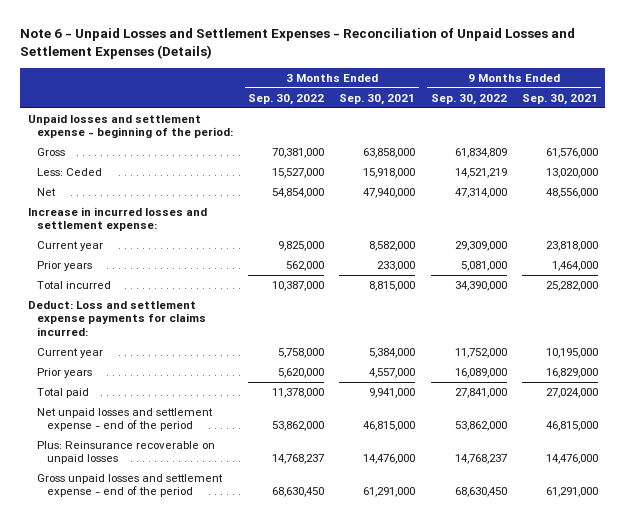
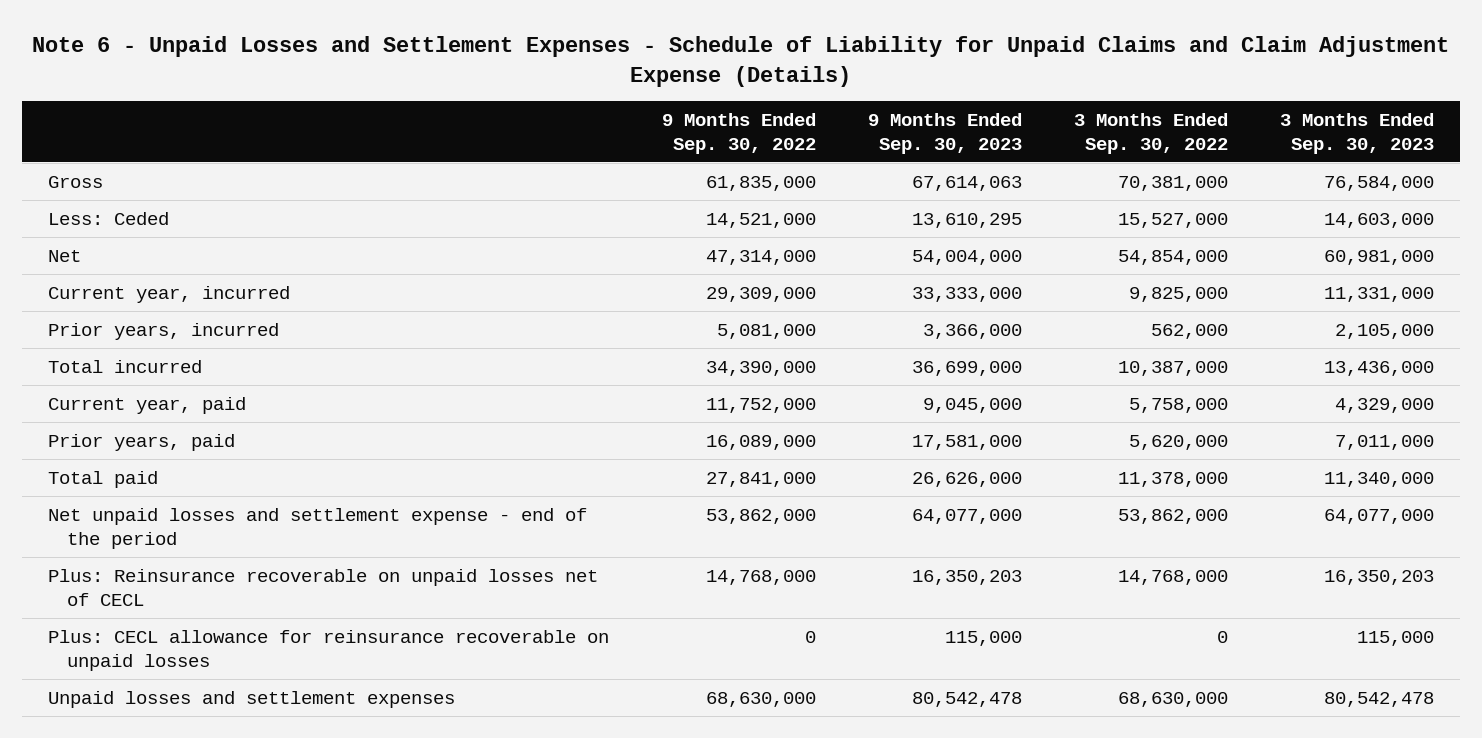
- Note 6 - Unpaid Losses and Settlement Expenses - Reconciliation of Unpaid Losses and Settlement Expenses (Details)
+ Note 6 - Unpaid Losses and Settlement Expenses - Schedule of Liability for Unpaid Claims and Claim Adjustment Expense (Details)
- | 3 Months Ended Sep. 30, 2022 | 3 Months Ended Sep. 30, 2021 | 9 Months Ended Sep. 30, 2022 | 9 Months Ended Sep. 30, 2021
+ | 9 Months Ended Sep. 30, 2022 | 9 Months Ended Sep. 30, 2023 | 3 Months Ended Sep. 30, 2022 | 3 Months Ended Sep. 30, 2023
- Unpaid losses and settlement expense - beginning of the period:
- Gross | 70,381,000 | 63,858,000 | 61,834,809 | 61,576,000
- Less: Ceded | 15,527,000 | 15,918,000 | 14,521,219 | 13,020,000
+ Gross | 61,835,000 | 67,614,063 | 70,381,000 | 76,584,000
+ Less: Ceded | 14,521,000 | 13,610,295 | 15,527,000 | 14,603,000
- Increase in incurred losses and settlement expense:
- Current year | 9,825,000 | 8,582,000 | 29,309,000 | 23,818,000
- Prior years | 562,000 | 233,000 | 5,081,000 | 1,464,000
+ Current year, incurred | 29,309,000 | 33,333,000 | 9,825,000 | 11,331,000
+ Prior years, incurred | 5,081,000 | 3,366,000 | 562,000 | 2,105,000
- Deduct: Loss and settlement expense payments for claims incurred:
- Current year | 5,758,000 | 5,384,000 | 11,752,000 | 10,195,000
- Prior years | 5,620,000 | 4,557,000 | 16,089,000 | 16,829,000
+ Current year, paid | 11,752,000 | 9,045,000 | 5,758,000 | 4,329,000
+ Prior years, paid | 16,089,000 | 17,581,000 | 5,620,000 | 7,011,000
- Plus: Reinsurance recoverable on unpaid losses | 14,768,237 | 14,476,000 | 14,768,237 | 14,476,000
- Gross unpaid losses and settlement expense - end of the period | 68,630,450 | 61,291,000 | 68,630,450 | 61,291,000
+ Plus: Reinsurance recoverable on unpaid losses net of CECL | 14,768,000 | 16,350,203 | 14,768,000 | 16,350,203
+ Plus: CECL allowance for reinsurance recoverable on unpaid losses | 0 | 115,000 | 0 | 115,000
+ Unpaid losses and settlement expenses | 68,630,000 | 80,542,478 | 68,630,000 | 80,542,478

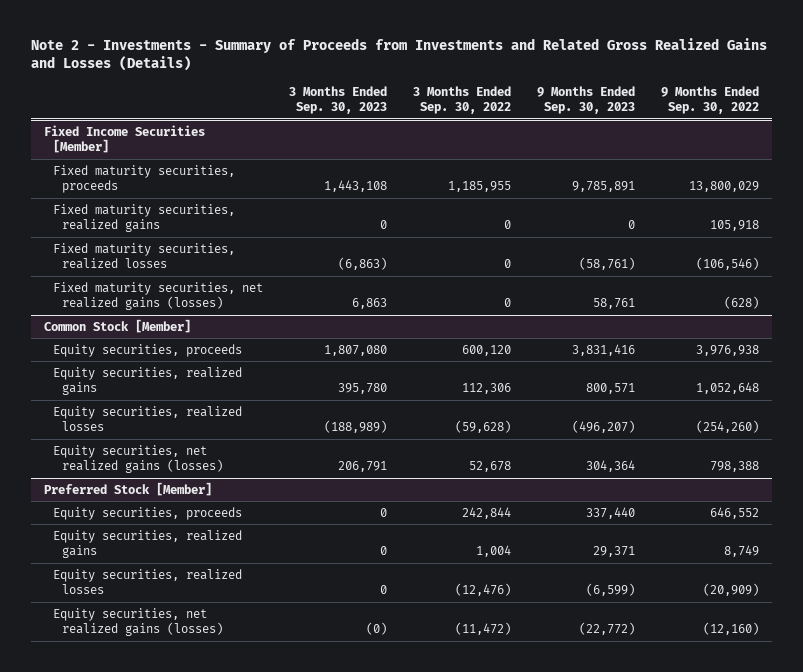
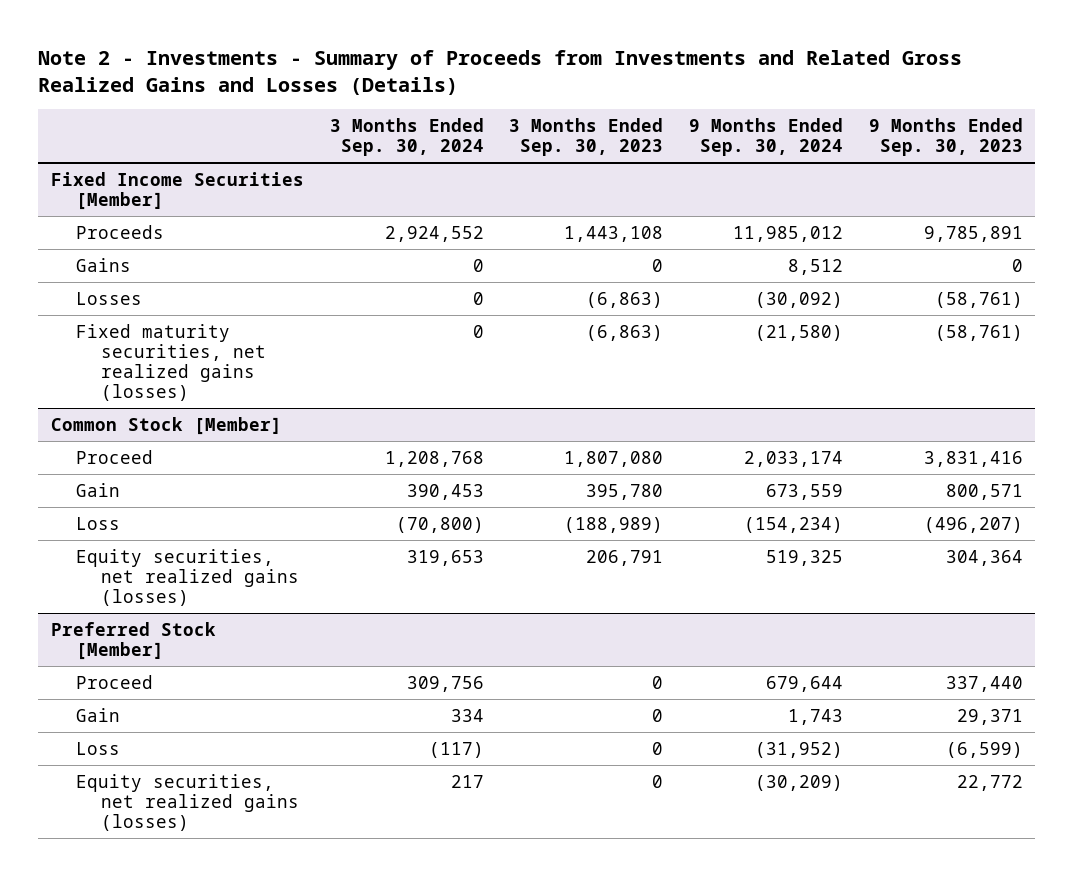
- | 3 Months Ended Sep. 30, 2023 | 3 Months Ended Sep. 30, 2022 | 9 Months Ended Sep. 30, 2023 | 9 Months Ended Sep. 30, 2022
+ | 3 Months Ended Sep. 30, 2024 | 3 Months Ended Sep. 30, 2023 | 9 Months Ended Sep. 30, 2024 | 9 Months Ended Sep. 30, 2023
@ Fixed Income Securities [Member]
- Fixed maturity securities, proceeds | 1,443,108 | 1,185,955 | 9,785,891 | 13,800,029
- Fixed maturity securities, realized gains | 0 | 0 | 0 | 105,918
- Fixed maturity securities, realized losses | (6,863) | 0 | (58,761) | (106,546)
- Fixed maturity securities, net realized gains (losses) | 6,863 | 0 | 58,761 | (628)
+ Proceeds | 2,924,552 | 1,443,108 | 11,985,012 | 9,785,891
+ Gains | 0 | 0 | 8,512 | 0
+ Losses | 0 | (6,863) | (30,092) | (58,761)
+ Fixed maturity securities, net realized gains (losses) | 0 | (6,863) | (21,580) | (58,761)
@ Common Stock [Member]
- Equity securities, proceeds | 1,807,080 | 600,120 | 3,831,416 | 3,976,938
- Equity securities, realized gains | 395,780 | 112,306 | 800,571 | 1,052,648
- Equity securities, realized losses | (188,989) | (59,628) | (496,207) | (254,260)
+ Proceed | 1,208,768 | 1,807,080 | 2,033,174 | 3,831,416
+ Gain | 390,453 | 395,780 | 673,559 | 800,571
+ Loss | (70,800) | (188,989) | (154,234) | (496,207)
@ Preferred Stock [Member]
- Equity securities, proceeds | 0 | 242,844 | 337,440 | 646,552
- Equity securities, realized gains | 0 | 1,004 | 29,371 | 8,749
- Equity securities, realized losses | 0 | (12,476) | (6,599) | (20,909)
- Equity securities, net realized gains (losses) | (0) | (11,472) | (22,772) | (12,160)
+ Proceed | 309,756 | 0 | 679,644 | 337,440
+ Gain | 334 | 0 | 1,743 | 29,371
+ Loss | (117) | 0 | (31,952) | (6,599)
+ Equity securities, net realized gains (losses) | 217 | 0 | (30,209) | 22,772

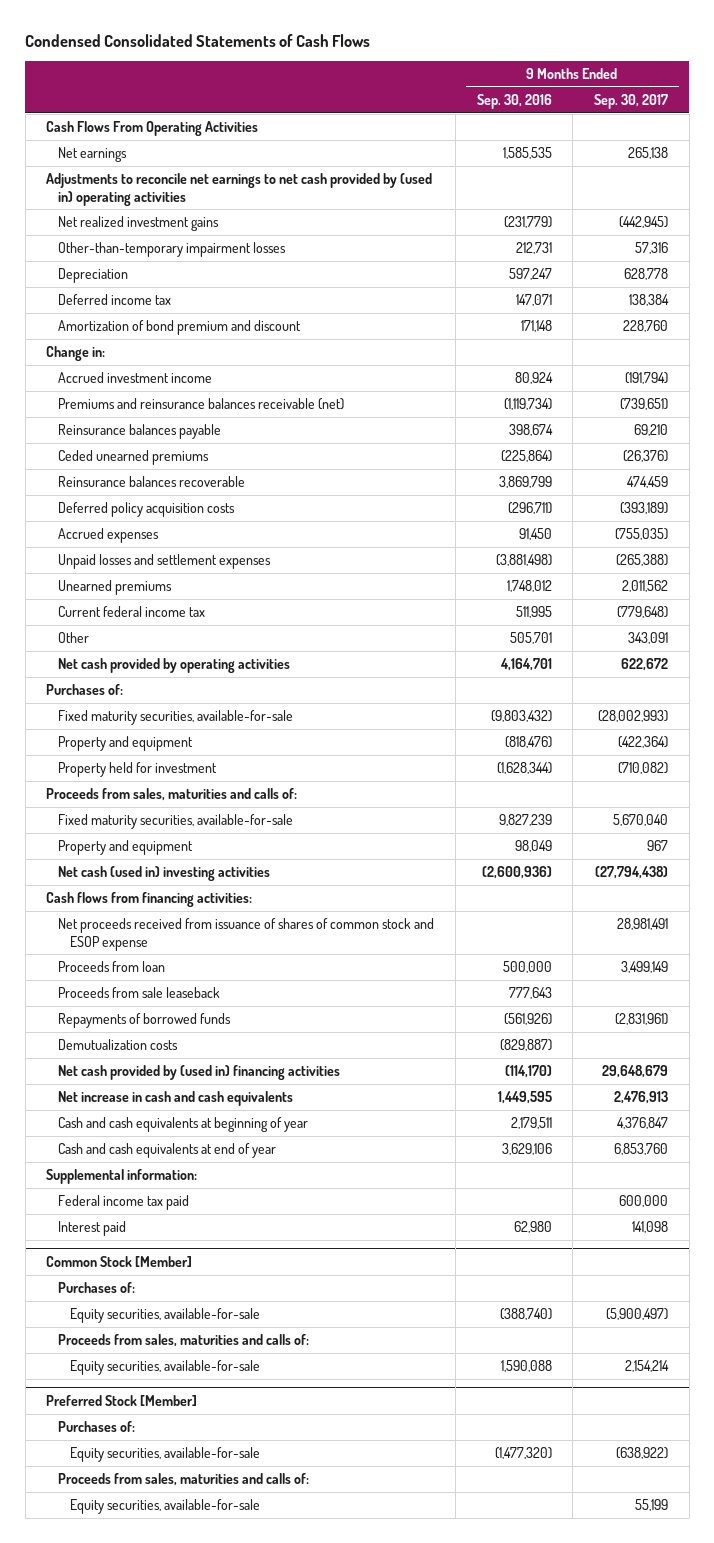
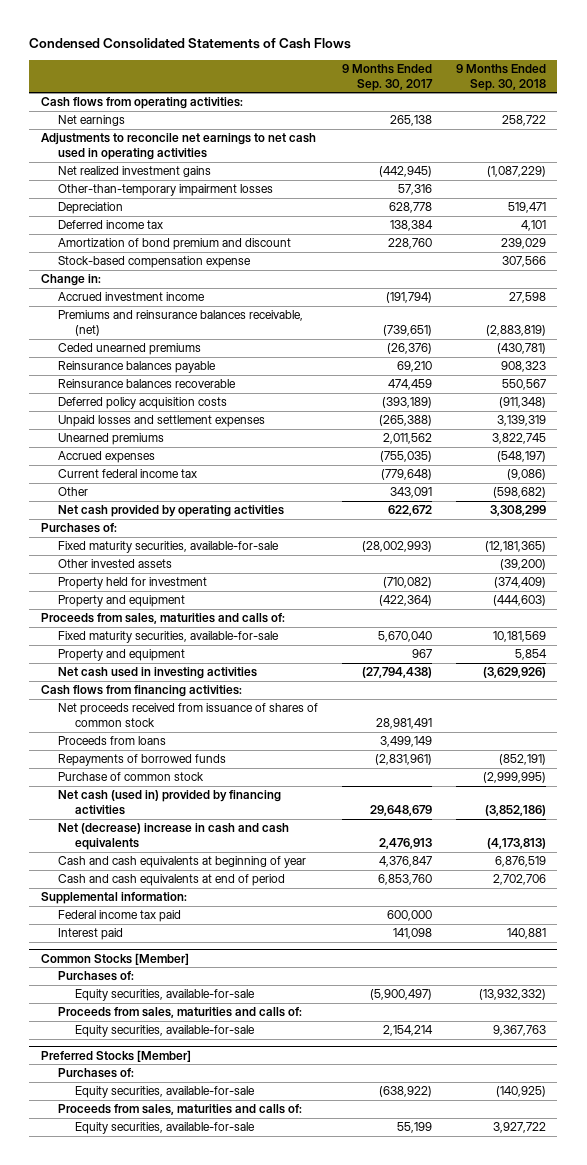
- | 9 Months Ended Sep. 30, 2016 | 9 Months Ended Sep. 30, 2017
+ | 9 Months Ended Sep. 30, 2017 | 9 Months Ended Sep. 30, 2018
- Cash Flows From Operating Activities
+ Cash flows from operating activities:
- Adjustments to reconcile net earnings to net cash provided by (used in) operating activities
+ Adjustments to reconcile net earnings to net cash used in operating activities
+ Stock-based compensation expense | | 307,566
- Premiums and reinsurance balances receivable (net) | (1,119,734) | (739,651)
+ Premiums and reinsurance balances receivable, (net) | (739,651) | (2,883,819)
moved down: Reinsurance balances payable | 69,210 | 908,323
moved down: Accrued expenses | (755,035) | (548,197)
+ Other invested assets | | (39,200)
moved down: Property and equipment | (422,364) | (444,603)
- Net cash (used in) investing activities | (2,600,936) | (27,794,438)
+ Net cash used in investing activities | (27,794,438) | (3,629,926)
- Net proceeds received from issuance of shares of common stock and ESOP expense | | 28,981,491
- Proceeds from loan | 500,000 | 3,499,149
- Proceeds from sale leaseback | 777,643 |
+ Net proceeds received from issuance of shares of common stock | 28,981,491 |
+ Proceeds from loans | 3,499,149 |
- Demutualization costs | (829,887) |
- Net cash provided by (used in) financing activities | (114,170) | 29,648,679
- Net increase in cash and cash equivalents | 1,449,595 | 2,476,913
+ Purchase of common stock | | (2,999,995)
+ Net cash (used in) provided by financing activities | 29,648,679 | (3,852,186)
+ Net (decrease) increase in cash and cash equivalents | 2,476,913 | (4,173,813)
- Cash and cash equivalents at end of year | 3,629,106 | 6,853,760
+ Cash and cash equivalents at end of period | 6,853,760 | 2,702,706
- Common Stock [Member]
+ Common Stocks [Member]
- Preferred Stock [Member]
+ Preferred Stocks [Member]

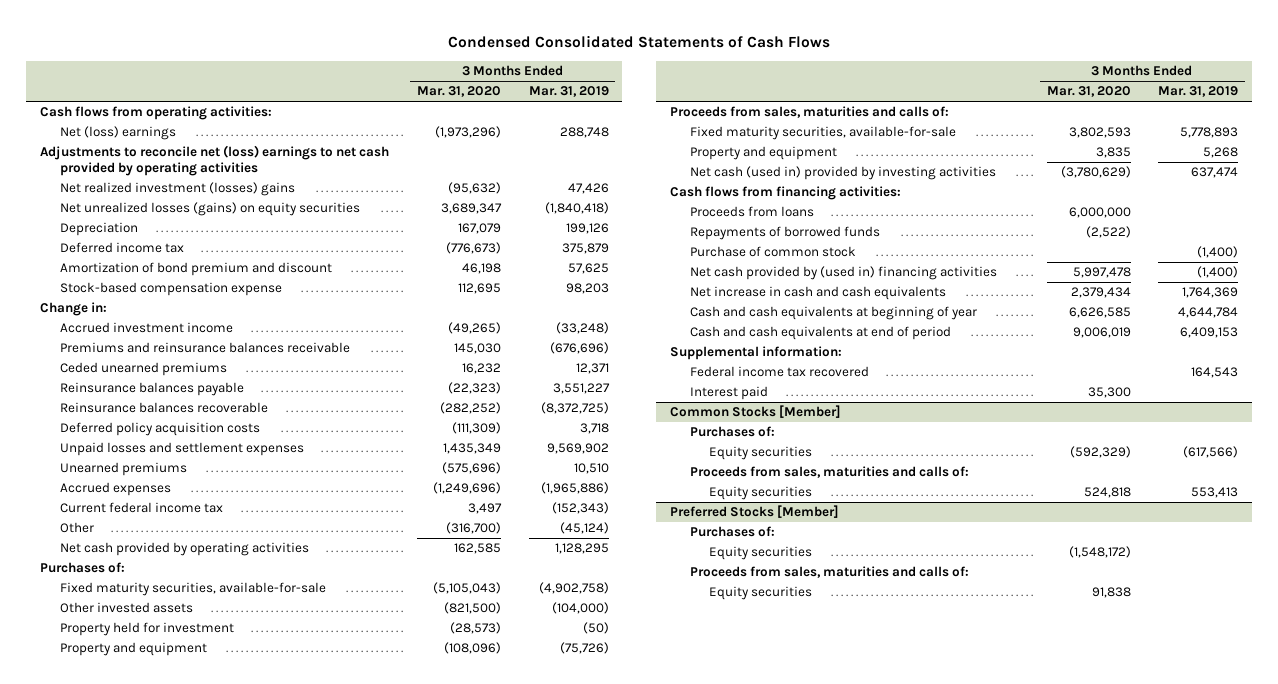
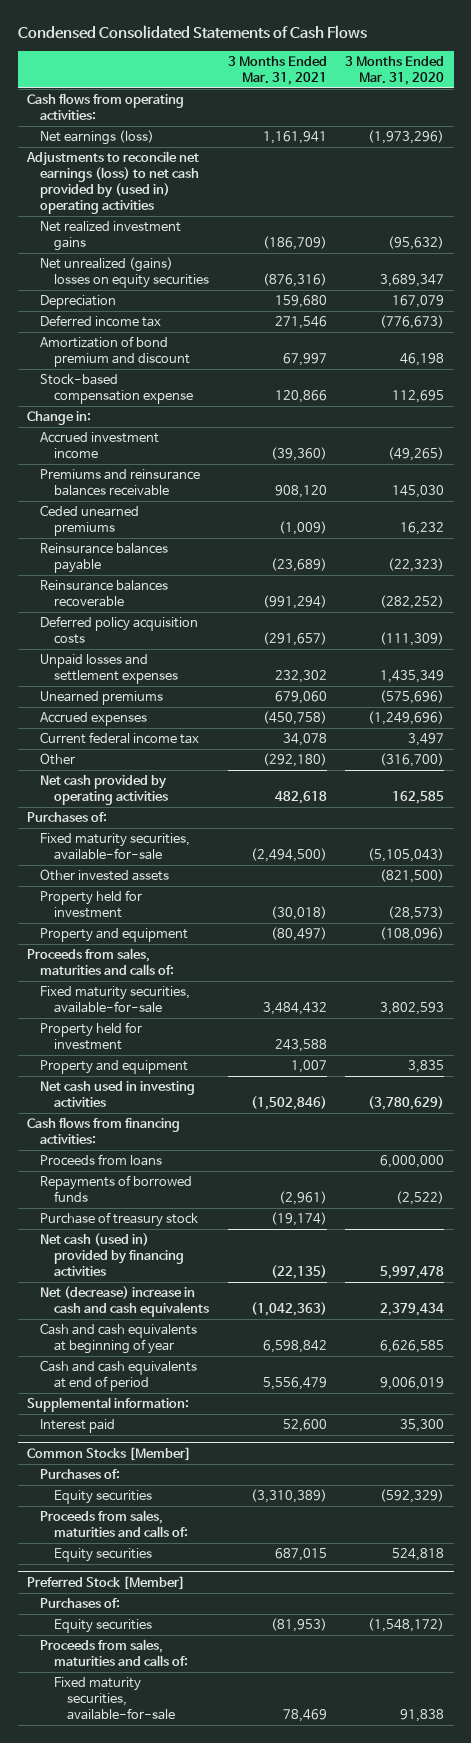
- | 3 Months Ended Mar. 31, 2020 | 3 Months Ended Mar. 31, 2019
+ | 3 Months Ended Mar. 31, 2021 | 3 Months Ended Mar. 31, 2020
- Net (loss) earnings | (1,973,296) | 288,748
- Adjustments to reconcile net (loss) earnings to net cash provided by operating activities
- Net realized investment (losses) gains | (95,632) | 47,426
- Net unrealized losses (gains) on equity securities | 3,689,347 | (1,840,418)
+ Net earnings (loss) | 1,161,941 | (1,973,296)
+ Adjustments to reconcile net earnings (loss) to net cash provided by (used in) operating activities
+ Net realized investment gains | (186,709) | (95,632)
+ Net unrealized (gains) losses on equity securities | (876,316) | 3,689,347
+ Property held for investment | 243,588 |
- Net cash (used in) provided by investing activities | (3,780,629) | 637,474
+ Net cash used in investing activities | (1,502,846) | (3,780,629)
- Purchase of common stock | | (1,400)
- Net cash provided by (used in) financing activities | 5,997,478 | (1,400)
- Net increase in cash and cash equivalents | 2,379,434 | 1,764,369
+ Purchase of treasury stock | (19,174) |
+ Net cash (used in) provided by financing activities | (22,135) | 5,997,478
+ Net (decrease) increase in cash and cash equivalents | (1,042,363) | 2,379,434
- Federal income tax recovered | | 164,543
- Preferred Stocks [Member]
+ Preferred Stock [Member]
- Equity securities | 91,838 |
+ Fixed maturity securities, available-for-sale | 78,469 | 91,838

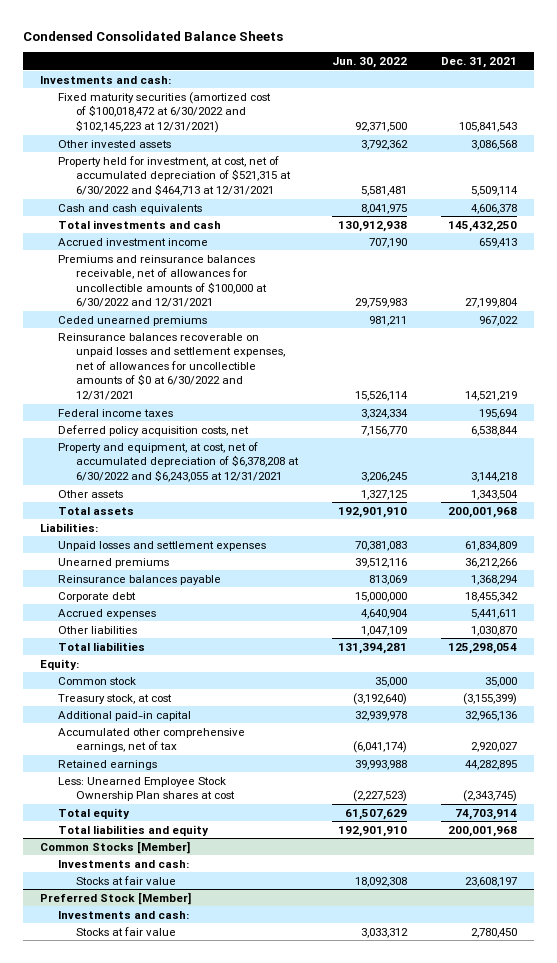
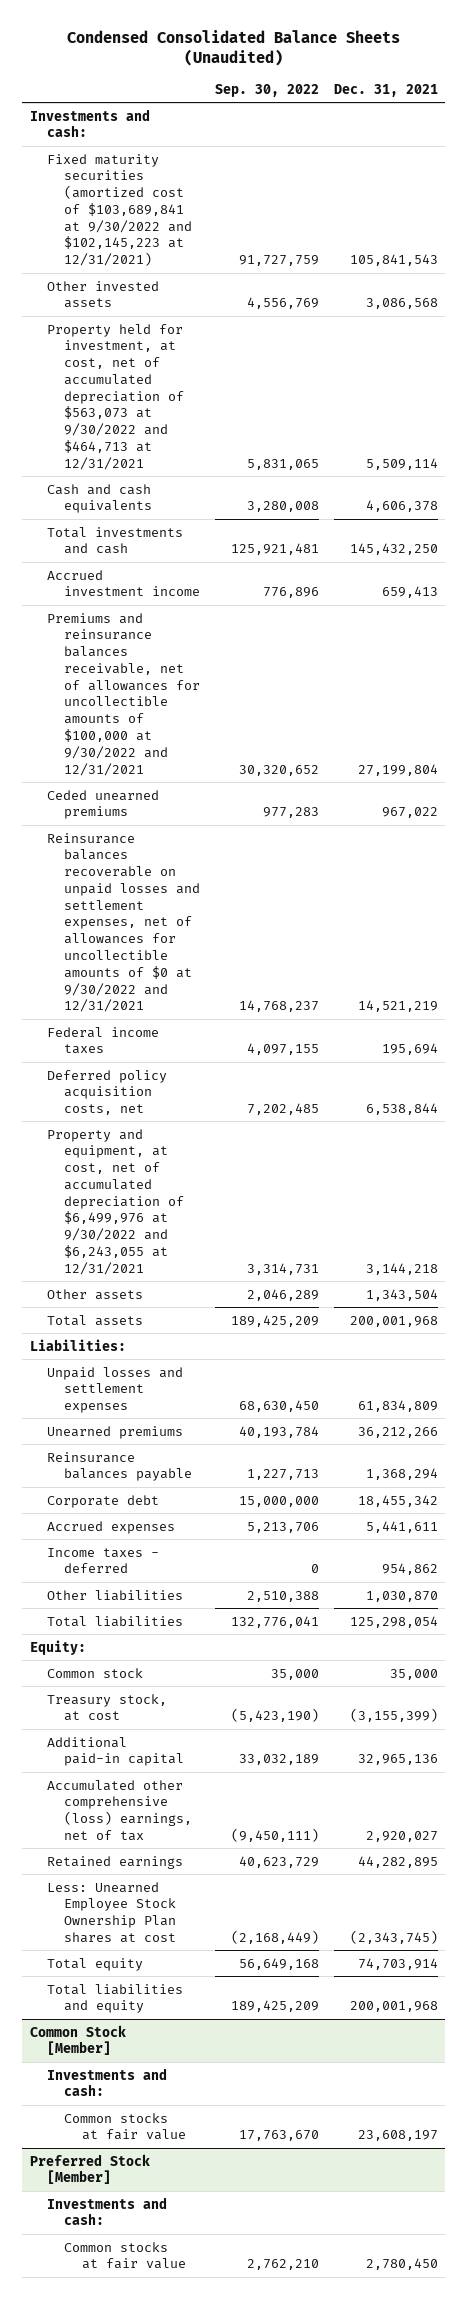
- Condensed Consolidated Balance Sheets
+ Condensed Consolidated Balance Sheets (Unaudited)
- | Jun. 30, 2022 | Dec. 31, 2021
+ | Sep. 30, 2022 | Dec. 31, 2021
- Fixed maturity securities (amortized cost of $100,018,472 at 6/30/2022 and $102,145,223 at 12/31/2021) | 92,371,500 | 105,841,543
+ Fixed maturity securities (amortized cost of $103,689,841 at 9/30/2022 and $102,145,223 at 12/31/2021) | 91,727,759 | 105,841,543
- Property held for investment, at cost, net of accumulated depreciation of $521,315 at 6/30/2022 and $464,713 at 12/31/2021 | 5,581,481 | 5,509,114
+ Property held for investment, at cost, net of accumulated depreciation of $563,073 at 9/30/2022 and $464,713 at 12/31/2021 | 5,831,065 | 5,509,114
- Premiums and reinsurance balances receivable, net of allowances for uncollectible amounts of $100,000 at 6/30/2022 and 12/31/2021 | 29,759,983 | 27,199,804
+ Premiums and reinsurance balances receivable, net of allowances for uncollectible amounts of $100,000 at 9/30/2022 and 12/31/2021 | 30,320,652 | 27,199,804
- Reinsurance balances recoverable on unpaid losses and settlement expenses, net of allowances for uncollectible amounts of $0 at 6/30/2022 and 12/31/2021 | 15,526,114 | 14,521,219
+ Reinsurance balances recoverable on unpaid losses and settlement expenses, net of allowances for uncollectible amounts of $0 at 9/30/2022 and 12/31/2021 | 14,768,237 | 14,521,219
- Property and equipment, at cost, net of accumulated depreciation of $6,378,208 at 6/30/2022 and $6,243,055 at 12/31/2021 | 3,206,245 | 3,144,218
+ Property and equipment, at cost, net of accumulated depreciation of $6,499,976 at 9/30/2022 and $6,243,055 at 12/31/2021 | 3,314,731 | 3,144,218
+ Income taxes - deferred | 0 | 954,862
- Accumulated other comprehensive earnings, net of tax | (6,041,174) | 2,920,027
+ Accumulated other comprehensive (loss) earnings, net of tax | (9,450,111) | 2,920,027
- Common Stocks [Member]
+ Common Stock [Member]
- Stocks at fair value | 18,092,308 | 23,608,197
+ Common stocks at fair value | 17,763,670 | 23,608,197
@ Preferred Stock [Member]
- Stocks at fair value | 3,033,312 | 2,780,450
+ Common stocks at fair value | 2,762,210 | 2,780,450

